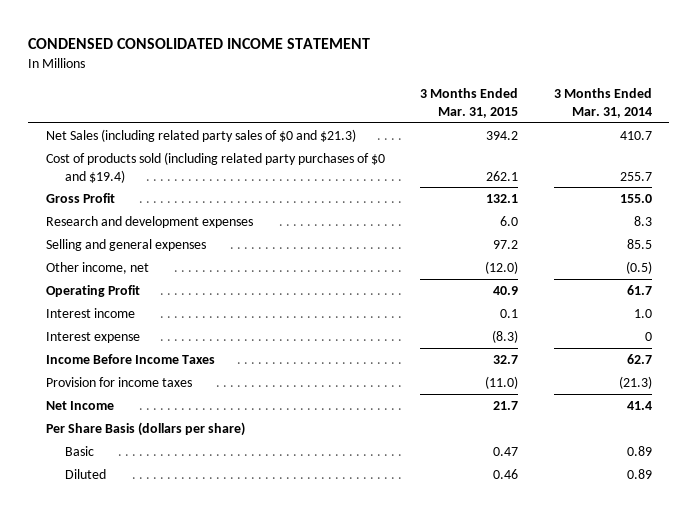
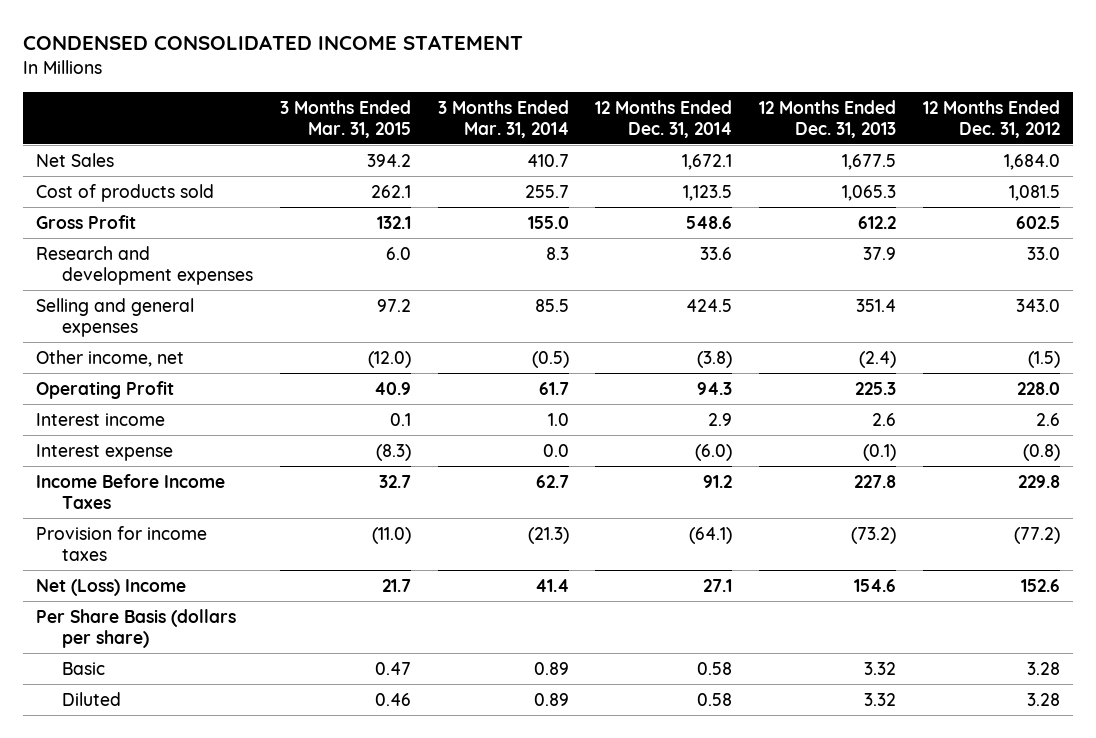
- | 3 Months Ended Mar. 31, 2015 | 3 Months Ended Mar. 31, 2014
+ | 3 Months Ended Mar. 31, 2015 | 3 Months Ended Mar. 31, 2014 | 12 Months Ended Dec. 31, 2014 | 12 Months Ended Dec. 31, 2013 | 12 Months Ended Dec. 31, 2012
- Net Sales (including related party sales of $0 and $21.3) | 394.2 | 410.7
- Cost of products sold (including related party purchases of $0 and $19.4) | 262.1 | 255.7
+ Net Sales | 394.2 | 410.7 | 1,672.1 | 1,677.5 | 1,684.0
+ Cost of products sold | 262.1 | 255.7 | 1,123.5 | 1,065.3 | 1,081.5
- Interest expense | (8.3) | 0
+ Interest expense | (8.3) | 0.0 | (6.0) | (0.1) | (0.8)
- Net Income | 21.7 | 41.4
+ Net (Loss) Income | 21.7 | 41.4 | 27.1 | 154.6 | 152.6

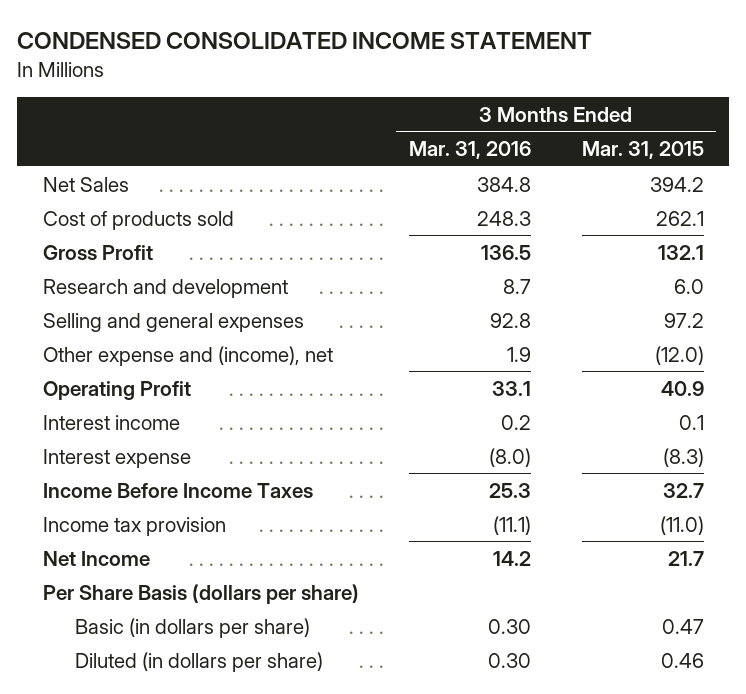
- | 3 Months Ended Mar. 31, 2015 | 3 Months Ended Mar. 31, 2014 | 12 Months Ended Dec. 31, 2014 | 12 Months Ended Dec. 31, 2013 | 12 Months Ended Dec. 31, 2012
+ | 3 Months Ended Mar. 31, 2016 | 3 Months Ended Mar. 31, 2015
- Research and development expenses | 6.0 | 8.3 | 33.6 | 37.9 | 33.0
+ Research and development | 8.7 | 6.0
- Other income, net | (12.0) | (0.5) | (3.8) | (2.4) | (1.5)
+ Other expense and (income), net | 1.9 | (12.0)
- Provision for income taxes | (11.0) | (21.3) | (64.1) | (73.2) | (77.2)
- Net (Loss) Income | 21.7 | 41.4 | 27.1 | 154.6 | 152.6
+ Income tax provision | (11.1) | (11.0)
+ Net Income | 14.2 | 21.7
- Basic | 0.47 | 0.89 | 0.58 | 3.32 | 3.28
- Diluted | 0.46 | 0.89 | 0.58 | 3.32 | 3.28
+ Basic (in dollars per share) | 0.30 | 0.47
+ Diluted (in dollars per share) | 0.30 | 0.46

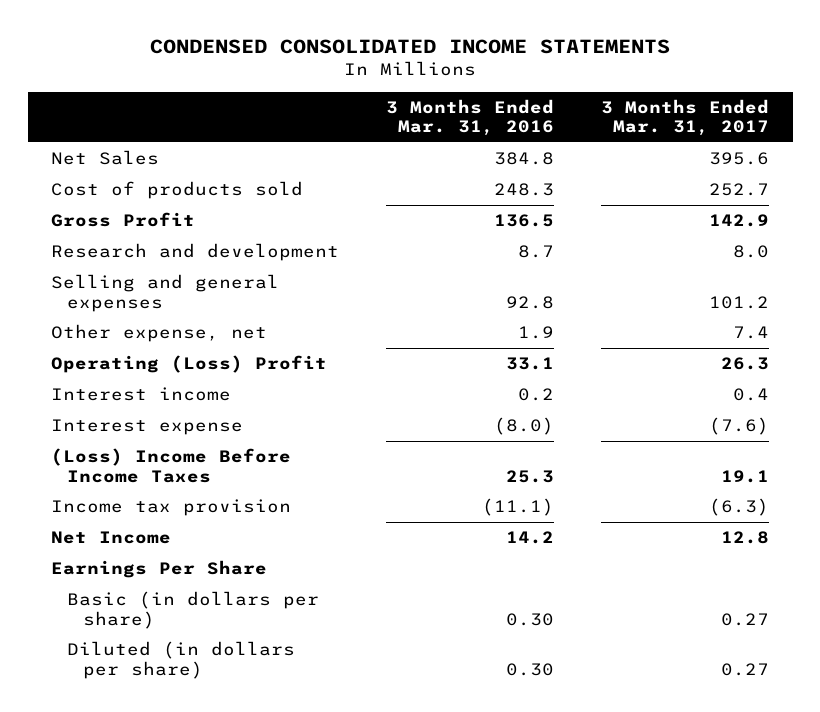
- CONDENSED CONSOLIDATED INCOME STATEMENT
+ CONDENSED CONSOLIDATED INCOME STATEMENTS
- | 3 Months Ended Mar. 31, 2016 | 3 Months Ended Mar. 31, 2015
+ | 3 Months Ended Mar. 31, 2016 | 3 Months Ended Mar. 31, 2017
- Other expense and (income), net | 1.9 | (12.0)
- Operating Profit | 33.1 | 40.9
+ Other expense, net | 1.9 | 7.4
+ Operating (Loss) Profit | 33.1 | 26.3
- Income Before Income Taxes | 25.3 | 32.7
+ (Loss) Income Before Income Taxes | 25.3 | 19.1
- Per Share Basis (dollars per share)
+ Earnings Per Share

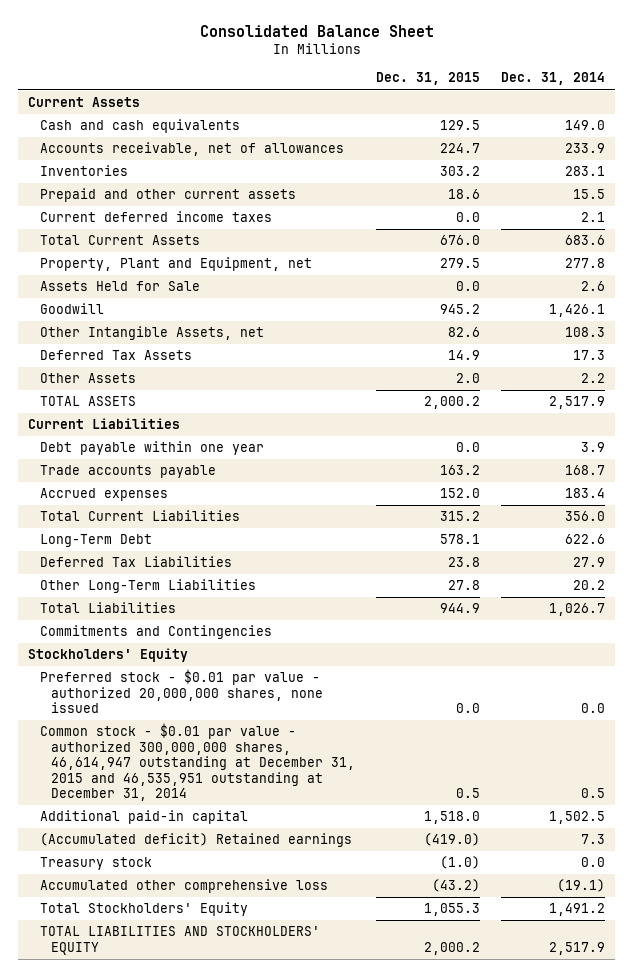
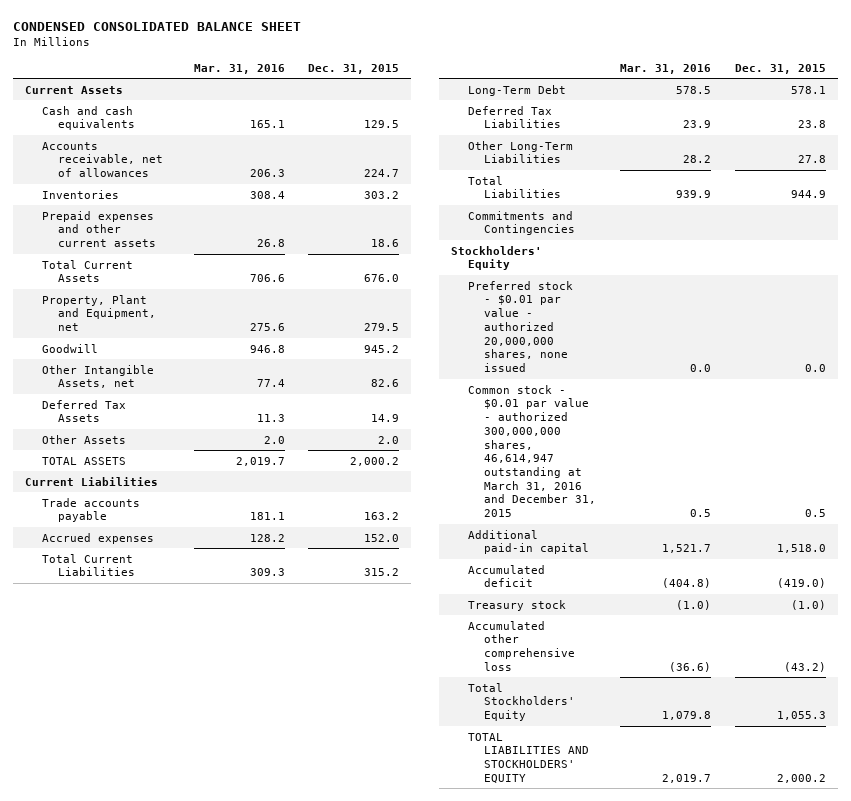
- Consolidated Balance Sheet
+ CONDENSED CONSOLIDATED BALANCE SHEET
- | Dec. 31, 2015 | Dec. 31, 2014
+ | Mar. 31, 2016 | Dec. 31, 2015
- Prepaid and other current assets | 18.6 | 15.5
- Current deferred income taxes | 0.0 | 2.1
+ Prepaid expenses and other current assets | 26.8 | 18.6
- Assets Held for Sale | 0.0 | 2.6
- Debt payable within one year | 0.0 | 3.9
- Common stock - $0.01 par value - authorized 300,000,000 shares, 46,614,947 outstanding at December 31, 2015 and 46,535,951 outstanding at December 31, 2014 | 0.5 | 0.5
+ Common stock - $0.01 par value - authorized 300,000,000 shares, 46,614,947 outstanding at March 31, 2016 and December 31, 2015 | 0.5 | 0.5
- (Accumulated deficit) Retained earnings | (419.0) | 7.3
+ Accumulated deficit | (404.8) | (419.0)

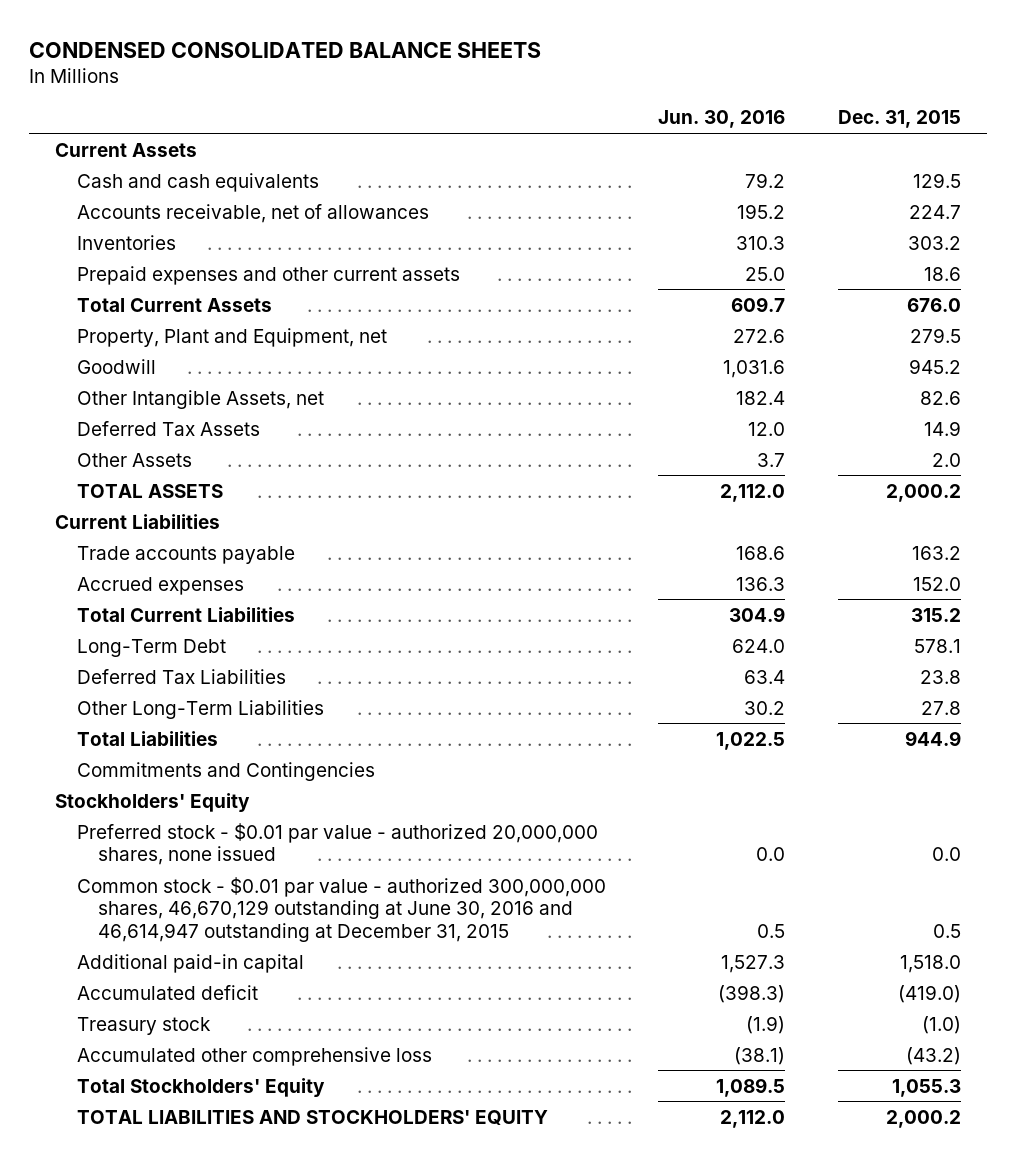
- CONDENSED CONSOLIDATED BALANCE SHEET
+ CONDENSED CONSOLIDATED BALANCE SHEETS
- | Mar. 31, 2016 | Dec. 31, 2015
+ | Jun. 30, 2016 | Dec. 31, 2015
- Common stock - $0.01 par value - authorized 300,000,000 shares, 46,614,947 outstanding at March 31, 2016 and December 31, 2015 | 0.5 | 0.5
+ Common stock - $0.01 par value - authorized 300,000,000 shares, 46,670,129 outstanding at June 30, 2016 and 46,614,947 outstanding at December 31, 2015 | 0.5 | 0.5

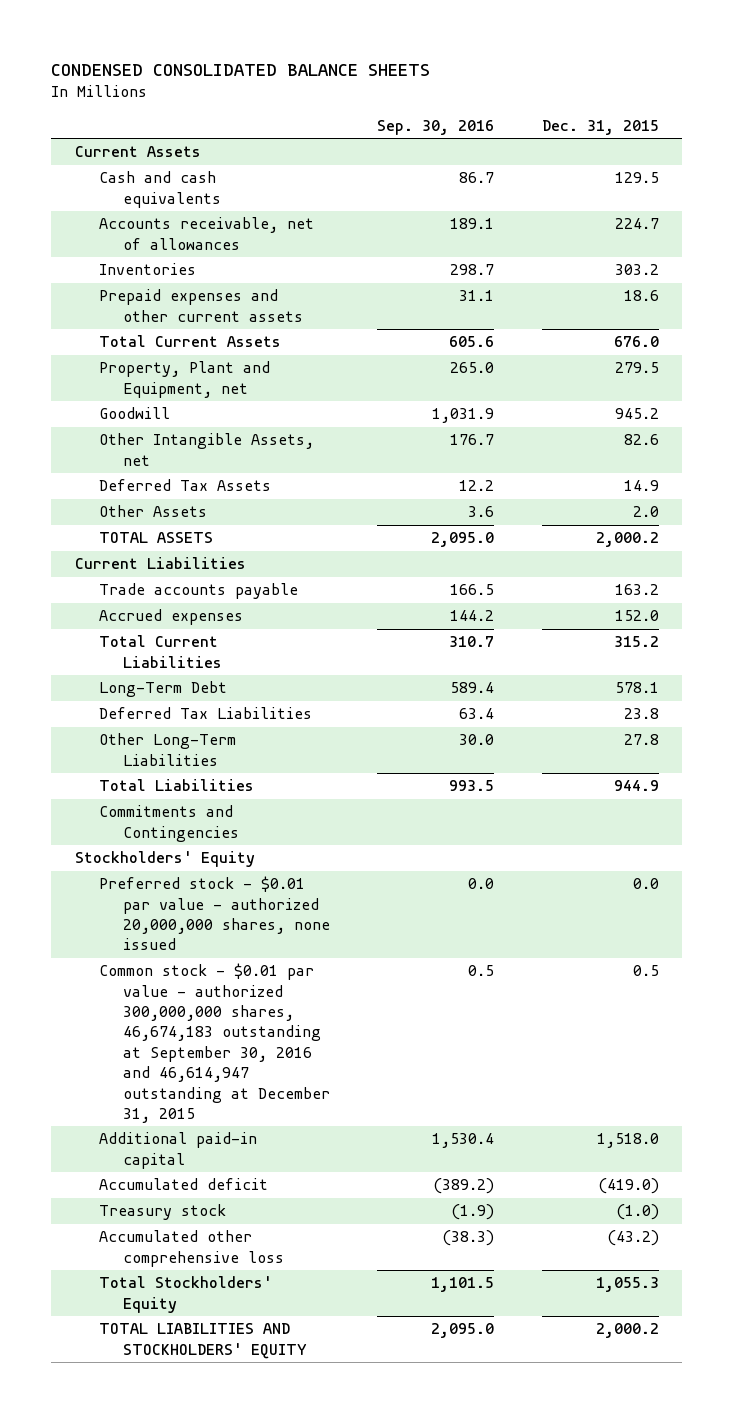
- | Jun. 30, 2016 | Dec. 31, 2015
+ | Sep. 30, 2016 | Dec. 31, 2015
- Common stock - $0.01 par value - authorized 300,000,000 shares, 46,670,129 outstanding at June 30, 2016 and 46,614,947 outstanding at December 31, 2015 | 0.5 | 0.5
+ Common stock - $0.01 par value - authorized 300,000,000 shares, 46,674,183 outstanding at September 30, 2016 and 46,614,947 outstanding at December 31, 2015 | 0.5 | 0.5

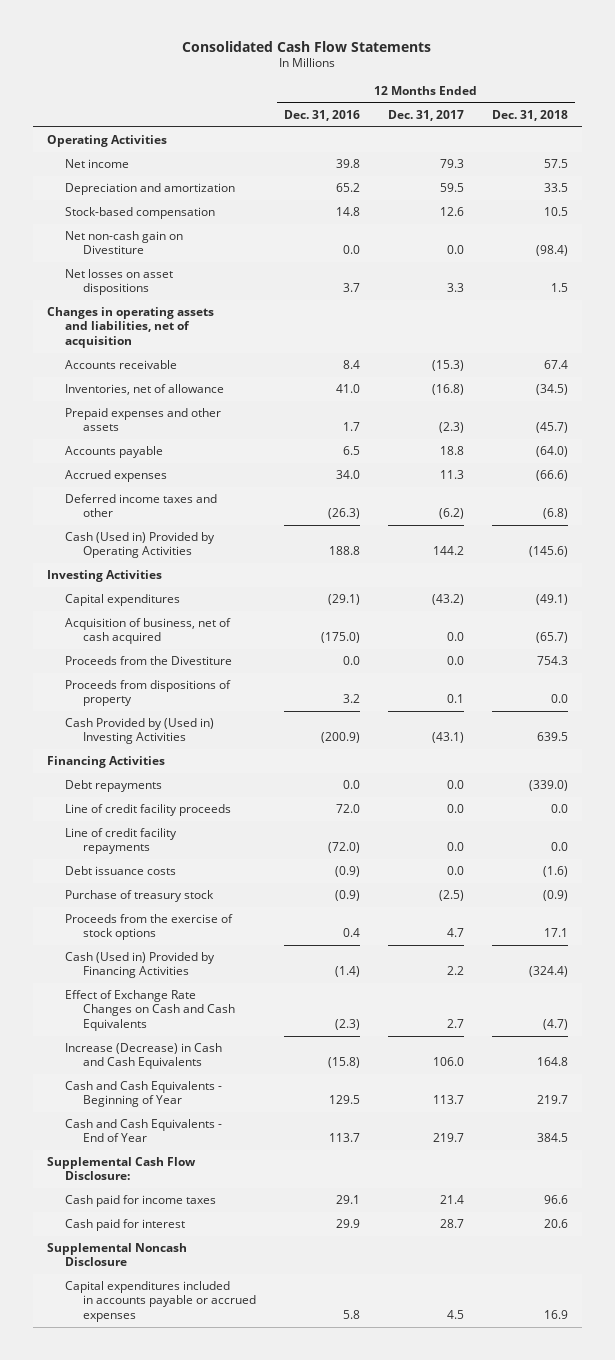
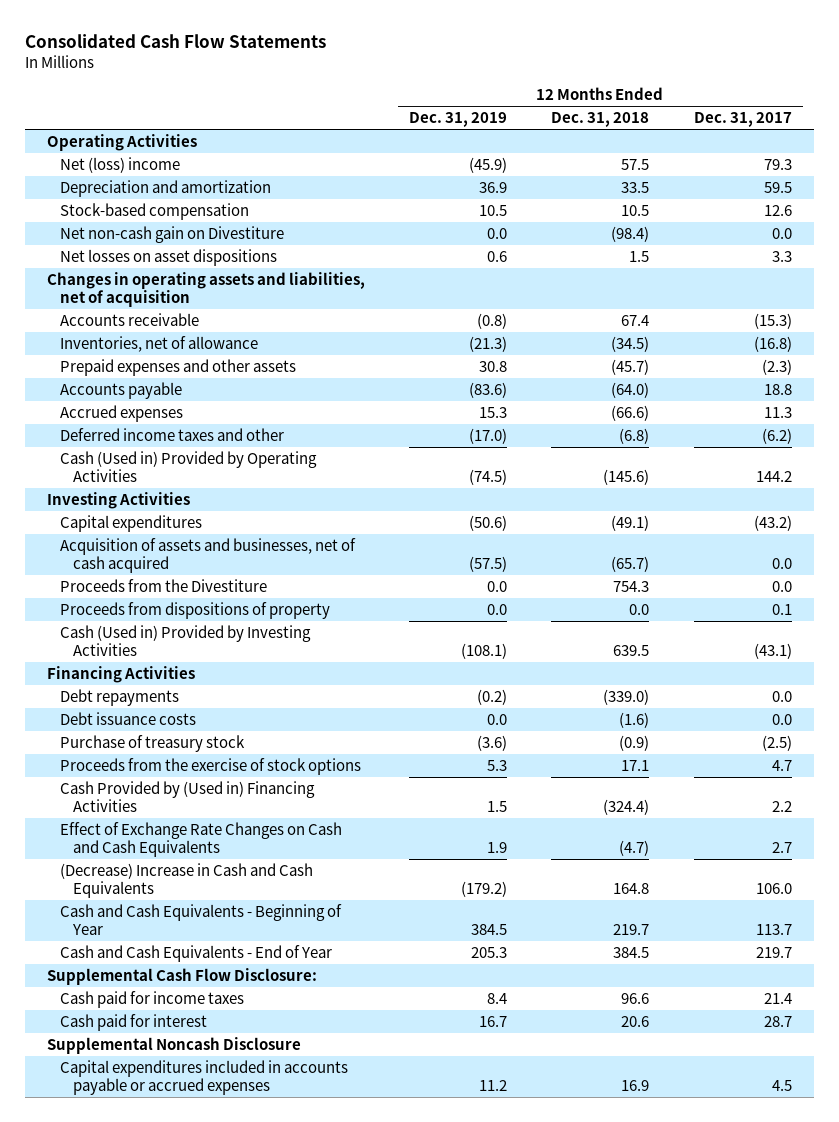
- | 12 Months Ended Dec. 31, 2016 | 12 Months Ended Dec. 31, 2017 | 12 Months Ended Dec. 31, 2018
+ | 12 Months Ended Dec. 31, 2019 | 12 Months Ended Dec. 31, 2018 | 12 Months Ended Dec. 31, 2017
- Net income | 39.8 | 79.3 | 57.5
+ Net (loss) income | (45.9) | 57.5 | 79.3
- Acquisition of business, net of cash acquired | (175.0) | 0.0 | (65.7)
+ Acquisition of assets and businesses, net of cash acquired | (57.5) | (65.7) | 0.0
- Cash Provided by (Used in) Investing Activities | (200.9) | (43.1) | 639.5
+ Cash (Used in) Provided by Investing Activities | (108.1) | 639.5 | (43.1)
- Line of credit facility proceeds | 72.0 | 0.0 | 0.0
- Line of credit facility repayments | (72.0) | 0.0 | 0.0
- Cash (Used in) Provided by Financing Activities | (1.4) | 2.2 | (324.4)
+ Cash Provided by (Used in) Financing Activities | 1.5 | (324.4) | 2.2
- Increase (Decrease) in Cash and Cash Equivalents | (15.8) | 106.0 | 164.8
+ (Decrease) Increase in Cash and Cash Equivalents | (179.2) | 164.8 | 106.0

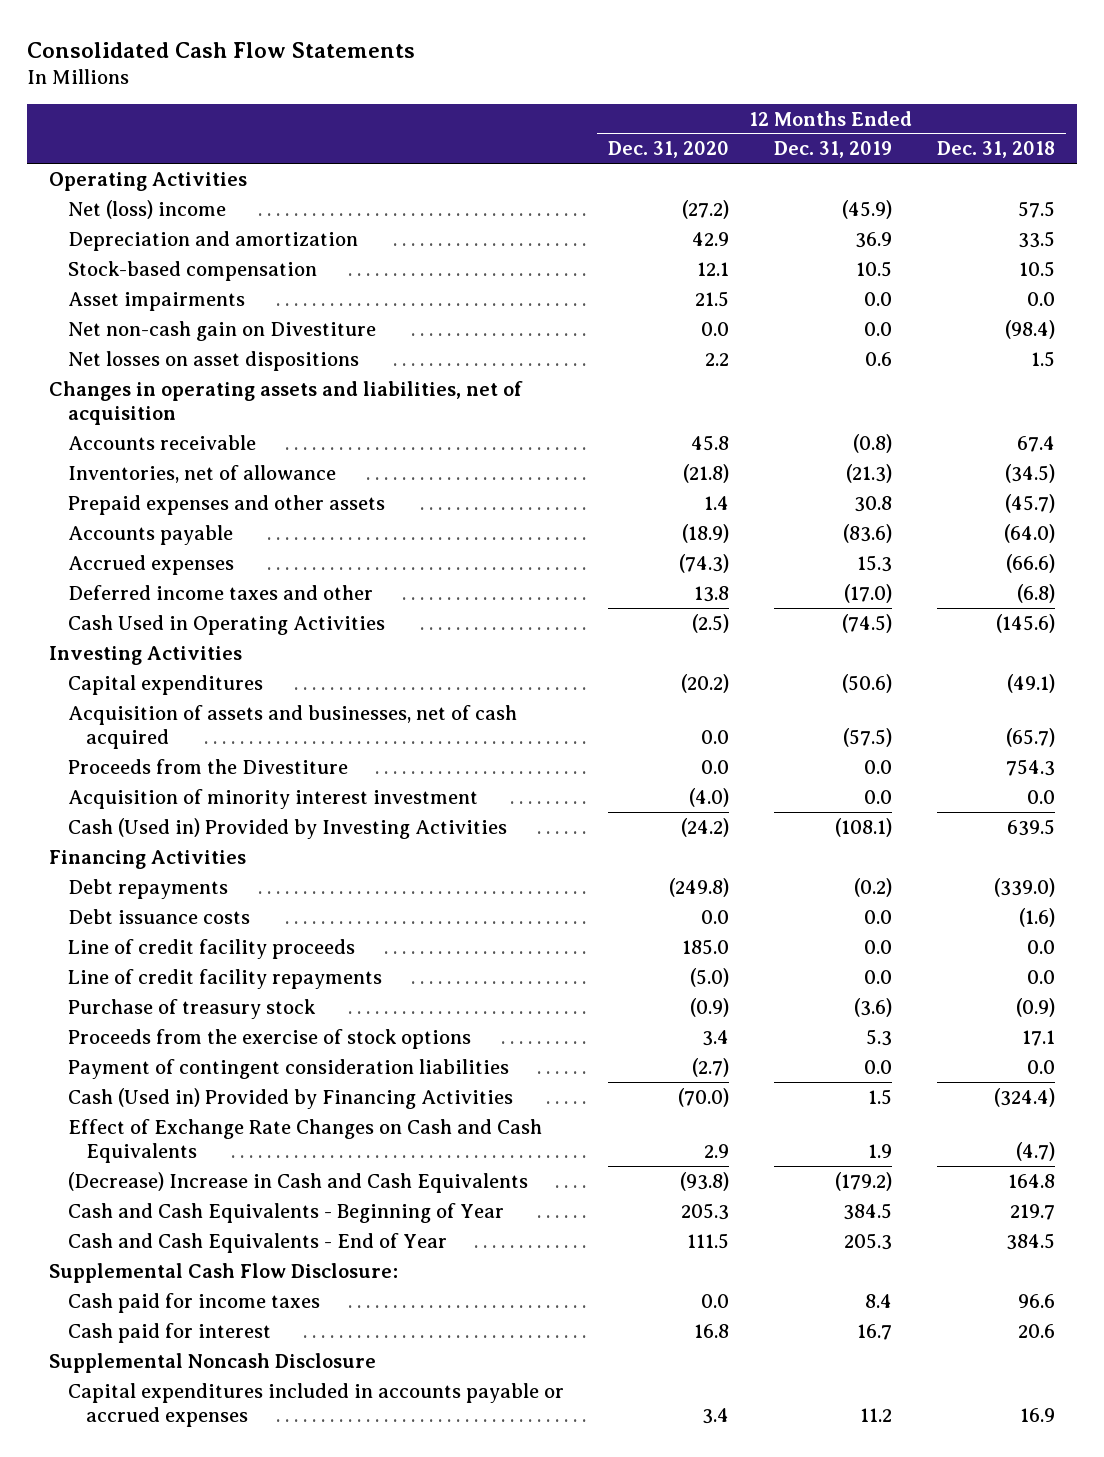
- | 12 Months Ended Dec. 31, 2019 | 12 Months Ended Dec. 31, 2018 | 12 Months Ended Dec. 31, 2017
+ | 12 Months Ended Dec. 31, 2020 | 12 Months Ended Dec. 31, 2019 | 12 Months Ended Dec. 31, 2018
+ Asset impairments | 21.5 | 0.0 | 0.0
- Cash (Used in) Provided by Operating Activities | (74.5) | (145.6) | 144.2
+ Cash Used in Operating Activities | (2.5) | (74.5) | (145.6)
- Proceeds from dispositions of property | 0.0 | 0.0 | 0.1
+ Acquisition of minority interest investment | (4.0) | 0.0 | 0.0
+ Line of credit facility proceeds | 185.0 | 0.0 | 0.0
+ Line of credit facility repayments | (5.0) | 0.0 | 0.0
- Cash Provided by (Used in) Financing Activities | 1.5 | (324.4) | 2.2
+ Payment of contingent consideration liabilities | (2.7) | 0.0 | 0.0
+ Cash (Used in) Provided by Financing Activities | (70.0) | 1.5 | (324.4)

